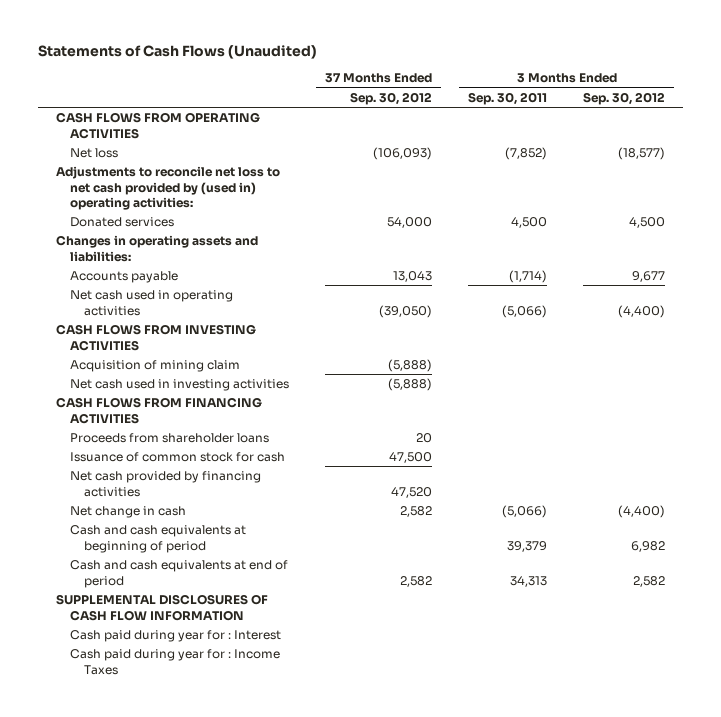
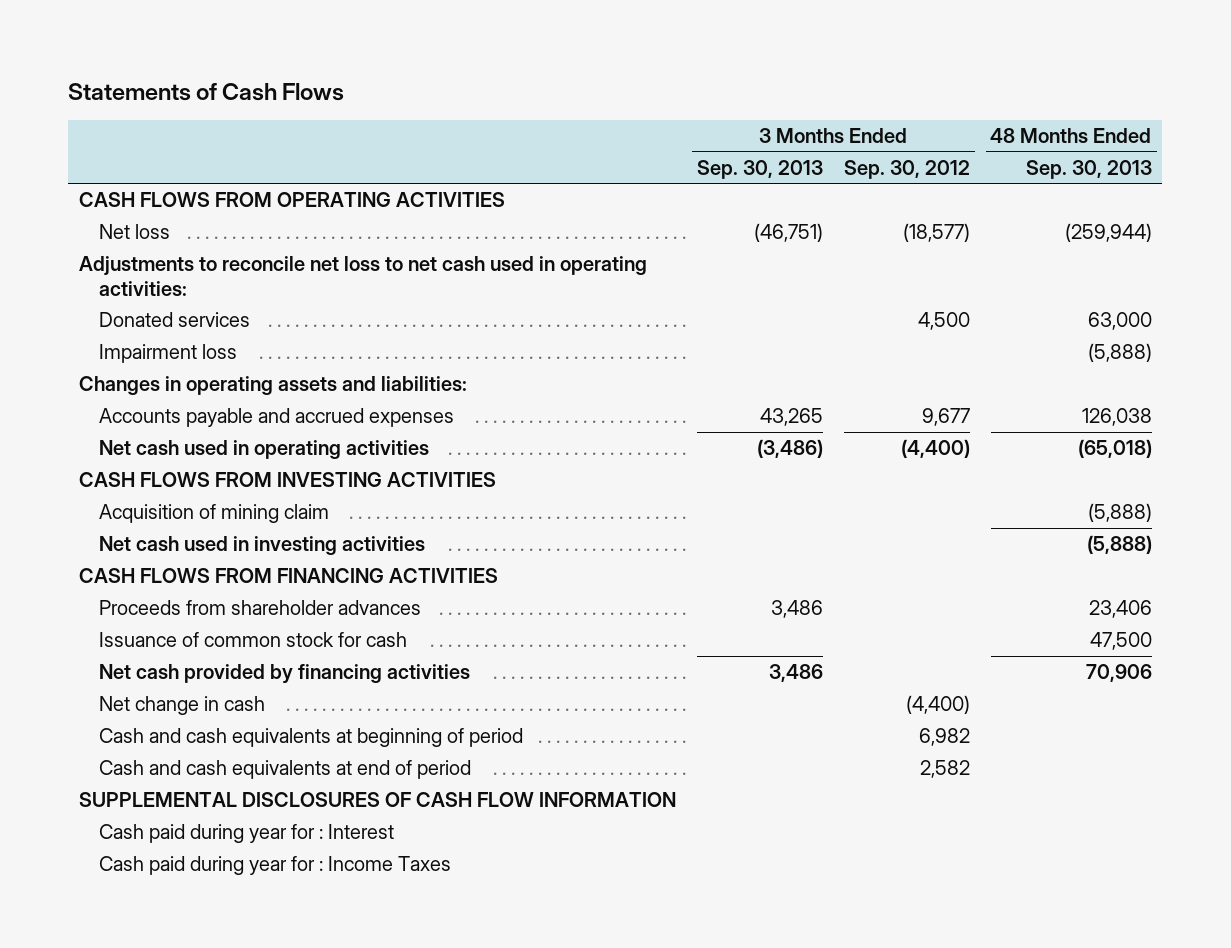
- Statements of Cash Flows (Unaudited)
+ Statements of Cash Flows
- | 37 Months Ended Sep. 30, 2012 | 3 Months Ended Sep. 30, 2011 | 3 Months Ended Sep. 30, 2012
+ | 3 Months Ended Sep. 30, 2013 | 3 Months Ended Sep. 30, 2012 | 48 Months Ended Sep. 30, 2013
- Adjustments to reconcile net loss to net cash provided by (used in) operating activities:
+ Adjustments to reconcile net loss to net cash used in operating activities:
+ Impairment loss | | | (5,888)
- Accounts payable | 13,043 | (1,714) | 9,677
+ Accounts payable and accrued expenses | 43,265 | 9,677 | 126,038
- Proceeds from shareholder loans | 20 | |
+ Proceeds from shareholder advances | 3,486 | | 23,406

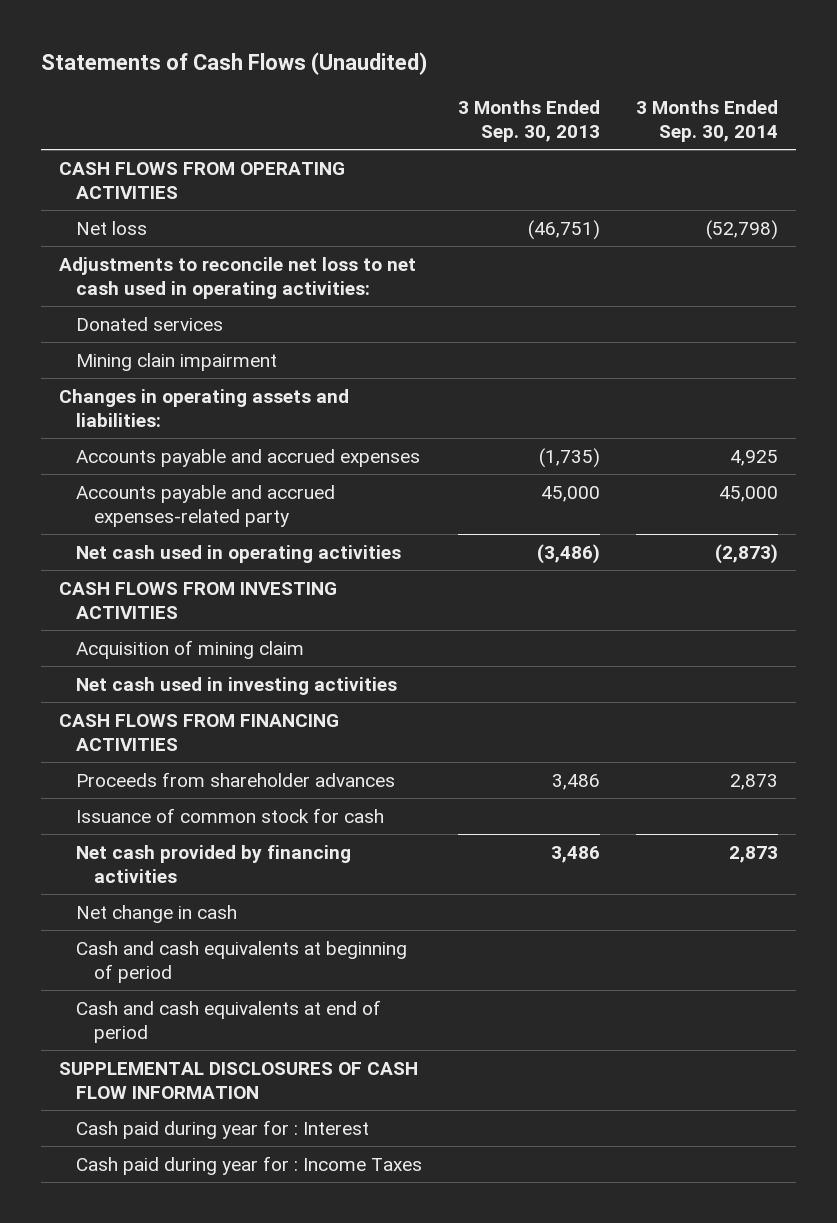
- Statements of Cash Flows
+ Statements of Cash Flows (Unaudited)
- | 3 Months Ended Sep. 30, 2013 | 3 Months Ended Sep. 30, 2012 | 48 Months Ended Sep. 30, 2013
+ | 3 Months Ended Sep. 30, 2013 | 3 Months Ended Sep. 30, 2014
- Impairment loss | | | (5,888)
+ Mining clain impairment
- Accounts payable and accrued expenses | 43,265 | 9,677 | 126,038
+ Accounts payable and accrued expenses | (1,735) | 4,925
+ Accounts payable and accrued expenses-related party | 45,000 | 45,000

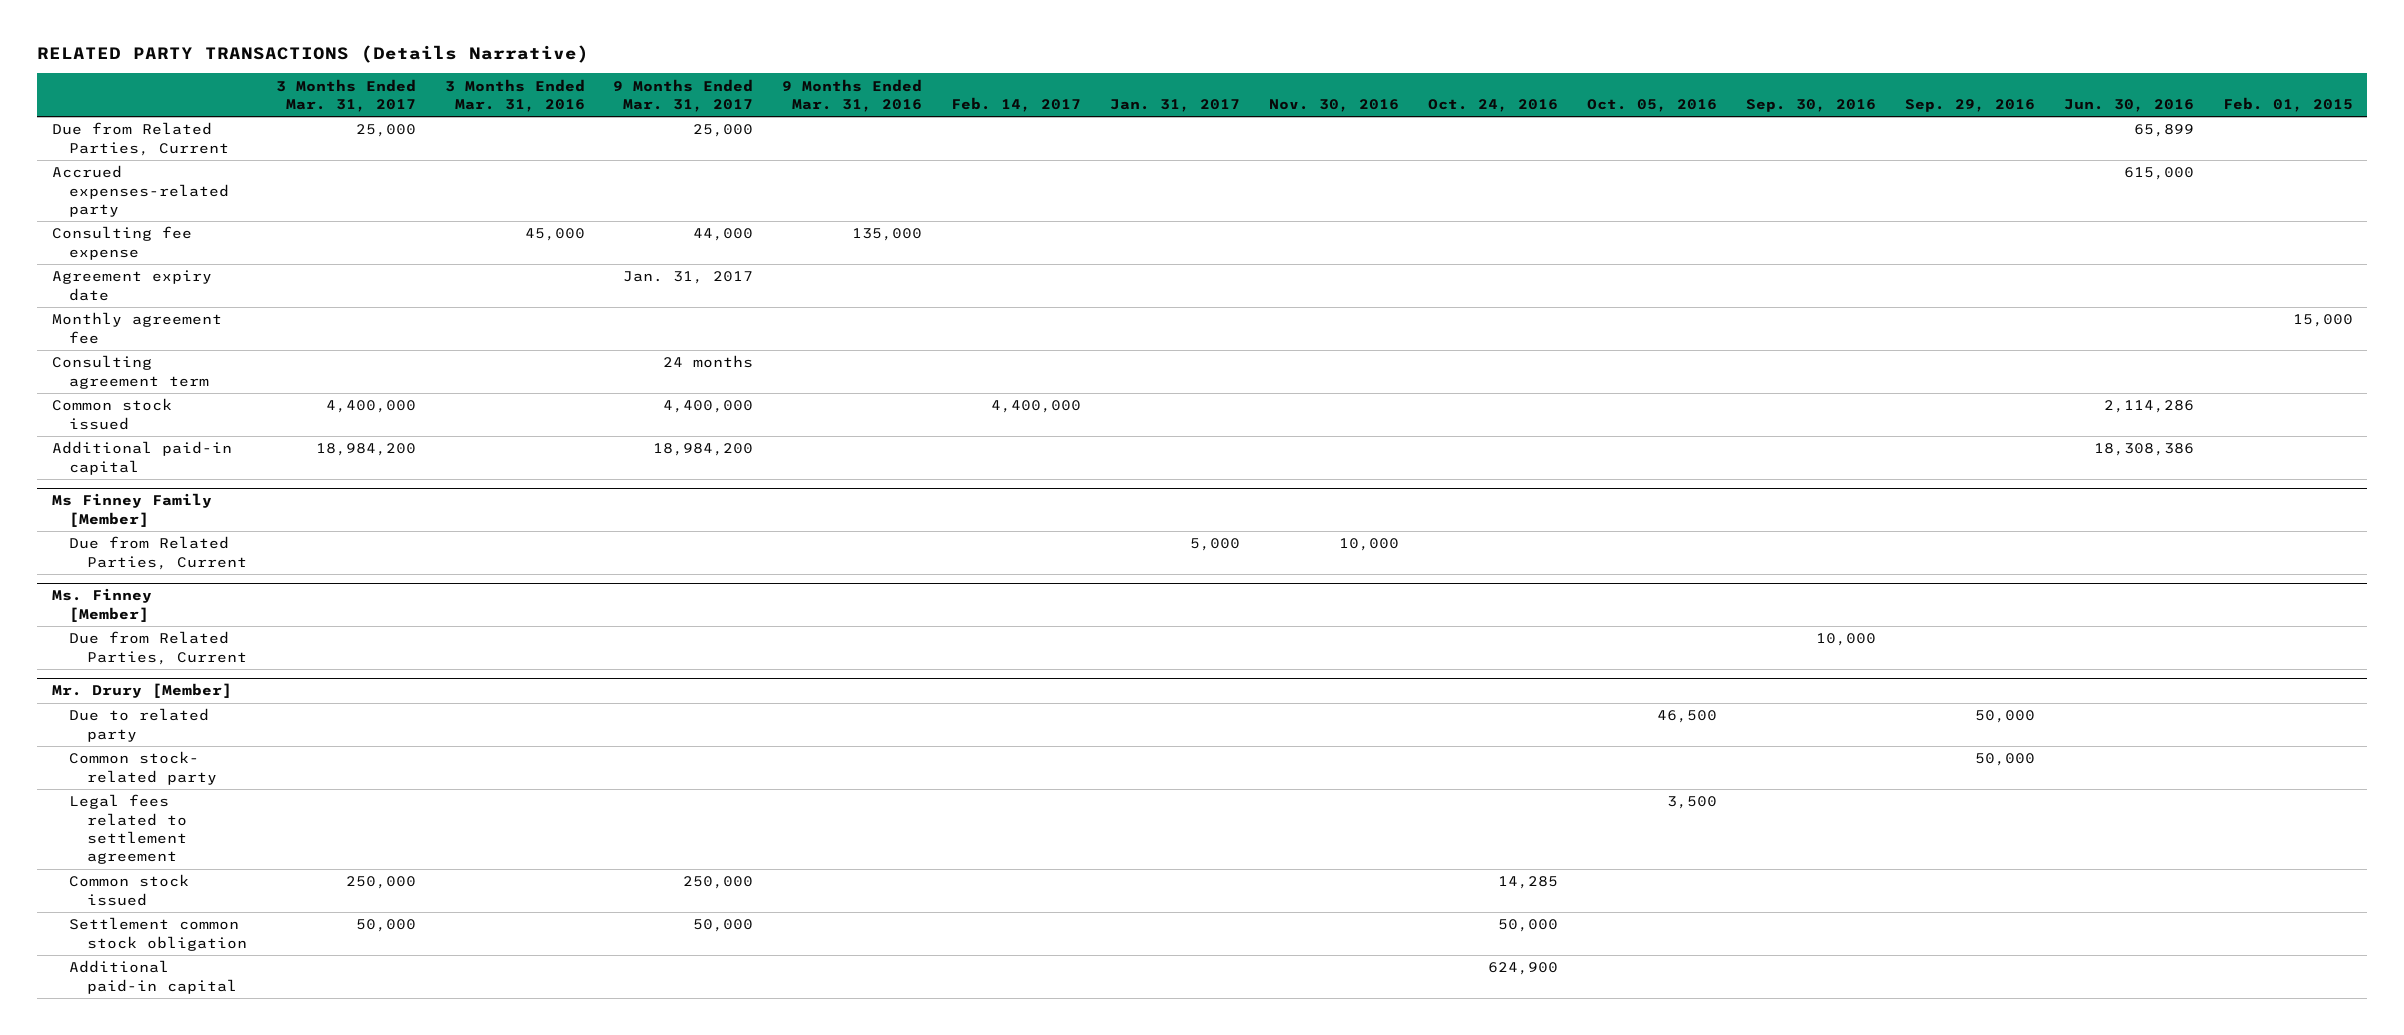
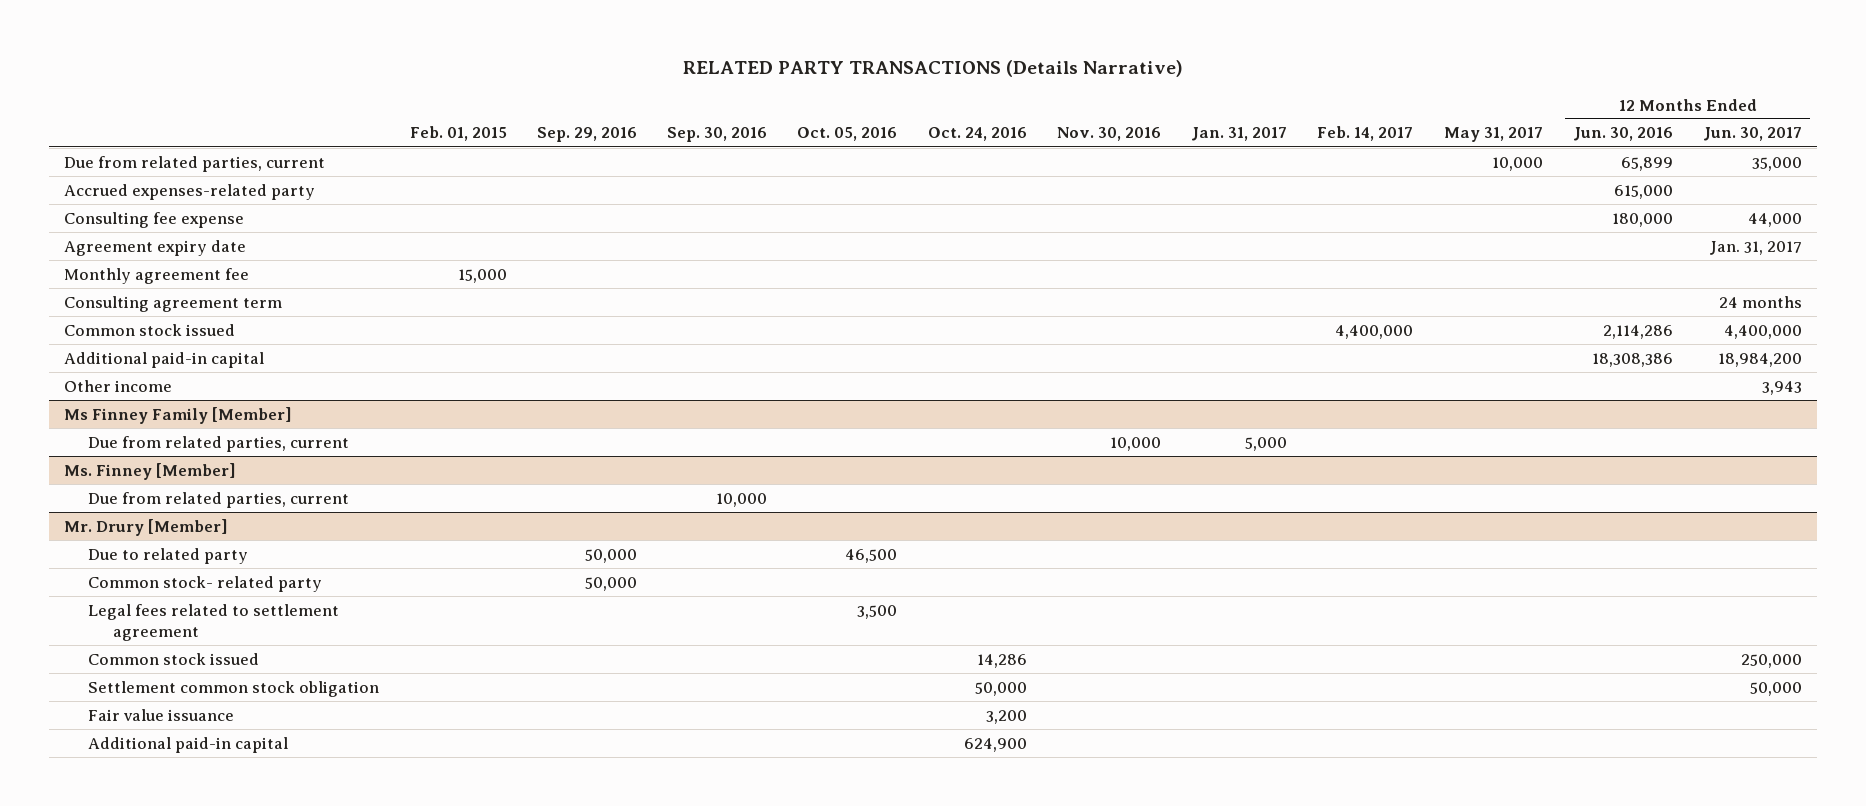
- | 3 Months Ended Mar. 31, 2017 | 3 Months Ended Mar. 31, 2016 | 9 Months Ended Mar. 31, 2017 | 9 Months Ended Mar. 31, 2016 | Feb. 14, 2017 | Jan. 31, 2017 | Nov. 30, 2016 | Oct. 24, 2016 | Oct. 05, 2016 | Sep. 30, 2016 | Sep. 29, 2016 | Jun. 30, 2016 | Feb. 01, 2015
+ | Feb. 01, 2015 | Sep. 29, 2016 | Sep. 30, 2016 | Oct. 05, 2016 | Oct. 24, 2016 | Nov. 30, 2016 | Jan. 31, 2017 | Feb. 14, 2017 | May 31, 2017 | 12 Months Ended Jun. 30, 2016 | 12 Months Ended Jun. 30, 2017
- Due from Related Parties, Current | 25,000 | | 25,000 | | | | | | | | | 65,899 |
+ Due from related parties, current | | | | | | | | | 10,000 | 65,899 | 35,000
+ Other income | | | | | | | | | | | 3,943
@ Ms Finney Family [Member]
- Due from Related Parties, Current | | | | | | 5,000 | 10,000 | | | | | |
+ Due from related parties, current | | | | | | 10,000 | 5,000 | | | |
@ Ms. Finney [Member]
- Due from Related Parties, Current | | | | | | | | | | 10,000 | | |
+ Due from related parties, current | | | 10,000 | | | | | | | |
@ Mr. Drury [Member]
- Common stock issued | 250,000 | | 250,000 | | | | | 14,285 | | | | |
+ Common stock issued | | | | | 14,286 | | | | | | 250,000
+ Fair value issuance | | | | | 3,200 | | | | | |

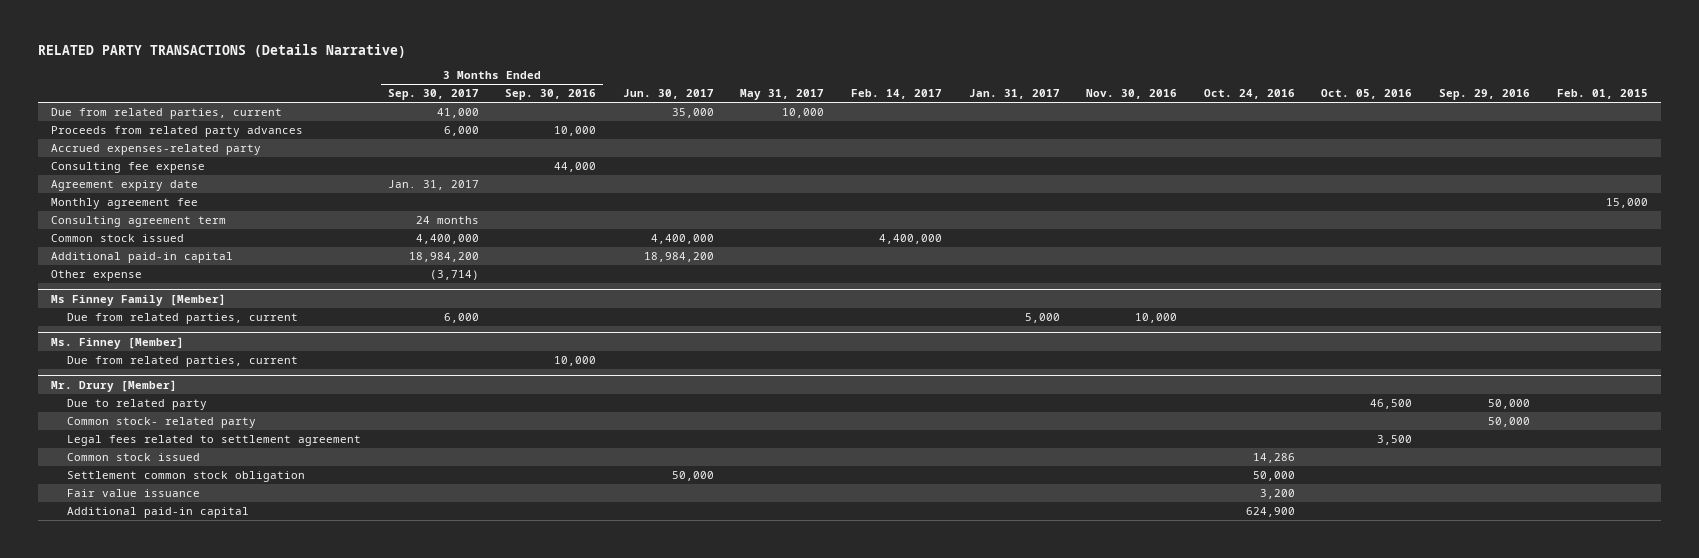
- | Feb. 01, 2015 | Sep. 29, 2016 | Sep. 30, 2016 | Oct. 05, 2016 | Oct. 24, 2016 | Nov. 30, 2016 | Jan. 31, 2017 | Feb. 14, 2017 | May 31, 2017 | 12 Months Ended Jun. 30, 2016 | 12 Months Ended Jun. 30, 2017
+ | 3 Months Ended Sep. 30, 2017 | 3 Months Ended Sep. 30, 2016 | Jun. 30, 2017 | May 31, 2017 | Feb. 14, 2017 | Jan. 31, 2017 | Nov. 30, 2016 | Oct. 24, 2016 | Oct. 05, 2016 | Sep. 29, 2016 | Feb. 01, 2015
+ Proceeds from related party advances | 6,000 | 10,000 | | | | | | | | |
- Other income | | | | | | | | | | | 3,943
+ Other expense | (3,714) | | | | | | | | | |

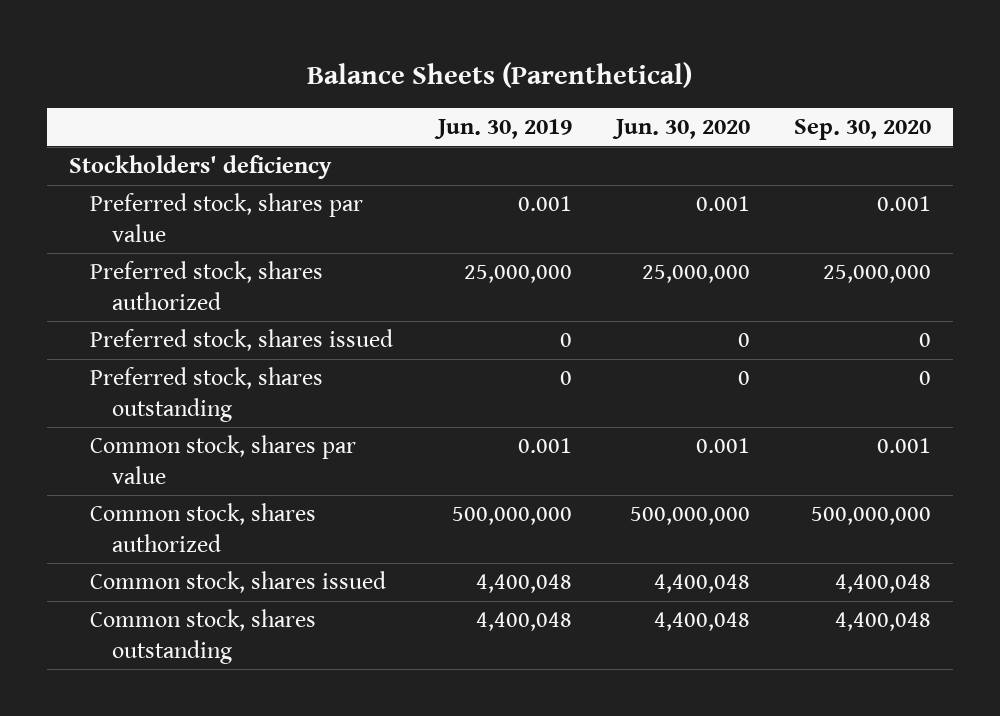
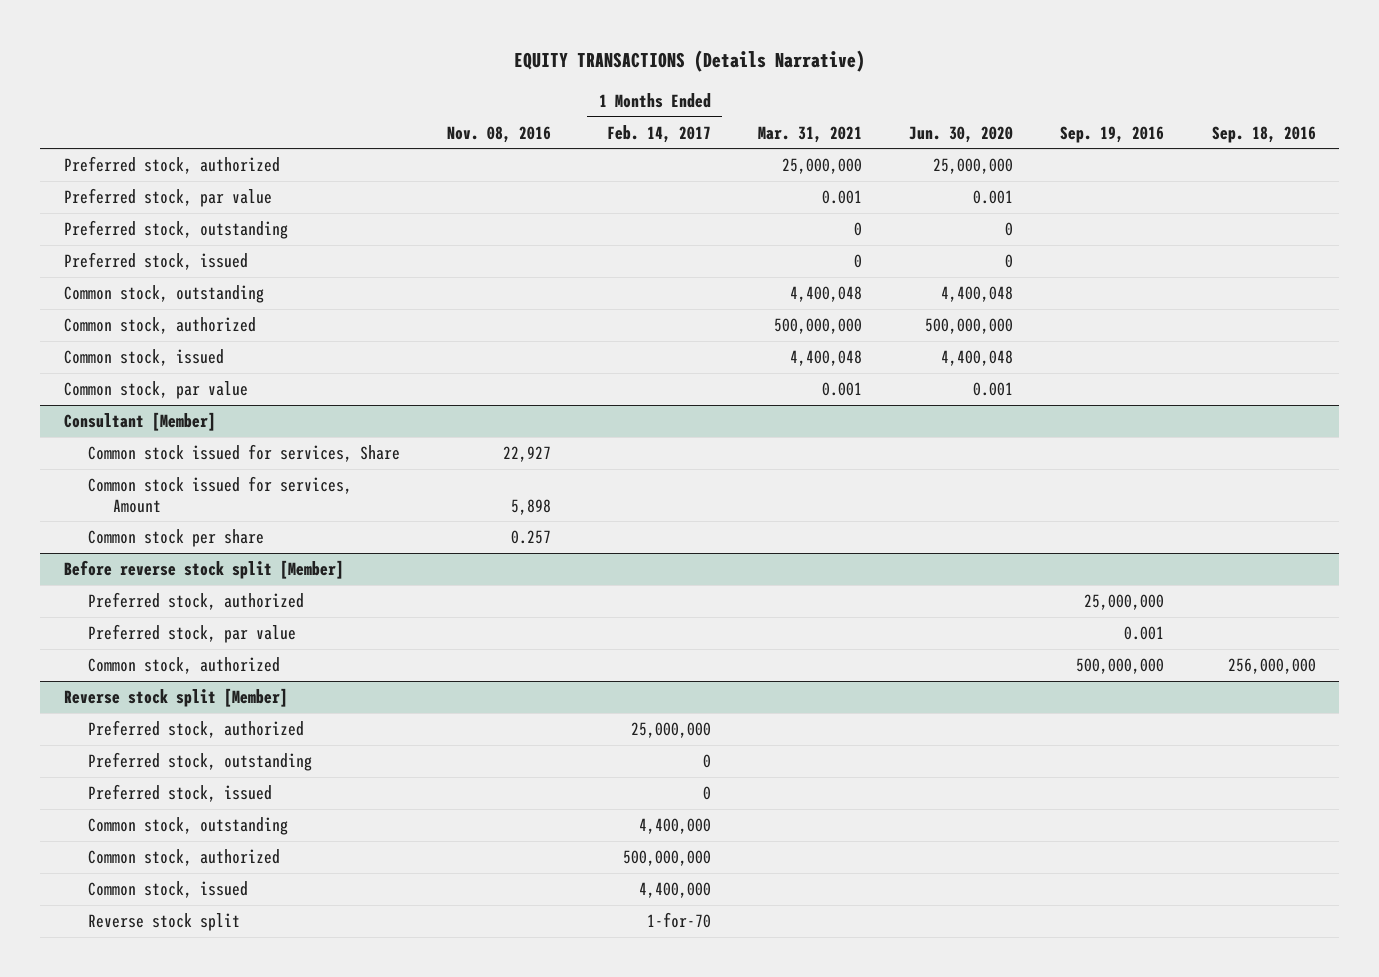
- Balance Sheets (Parenthetical)
+ EQUITY TRANSACTIONS (Details Narrative)
- | Jun. 30, 2019 | Jun. 30, 2020 | Sep. 30, 2020
+ | Nov. 08, 2016 | 1 Months Ended Feb. 14, 2017 | Mar. 31, 2021 | Jun. 30, 2020 | Sep. 19, 2016 | Sep. 18, 2016
- Stockholders' deficiency
- Preferred stock, shares par value | 0.001 | 0.001 | 0.001
- Preferred stock, shares authorized | 25,000,000 | 25,000,000 | 25,000,000
- Preferred stock, shares issued | 0 | 0 | 0
- Preferred stock, shares outstanding | 0 | 0 | 0
- Common stock, shares par value | 0.001 | 0.001 | 0.001
- Common stock, shares authorized | 500,000,000 | 500,000,000 | 500,000,000
- Common stock, shares issued | 4,400,048 | 4,400,048 | 4,400,048
- Common stock, shares outstanding | 4,400,048 | 4,400,048 | 4,400,048
+ Preferred stock, authorized | | | 25,000,000 | 25,000,000 | |
+ Preferred stock, par value | | | 0.001 | 0.001 | |
+ Preferred stock, outstanding | | | 0 | 0 | |
+ Preferred stock, issued | | | 0 | 0 | |
+ Common stock, outstanding | | | 4,400,048 | 4,400,048 | |
+ Common stock, authorized | | | 500,000,000 | 500,000,000 | |
+ Common stock, issued | | | 4,400,048 | 4,400,048 | |
+ Common stock, par value | | | 0.001 | 0.001 | |
+ Consultant [Member]
+ Common stock issued for services, Share | 22,927 | | | | |
+ Common stock issued for services, Amount | 5,898 | | | | |
+ Common stock per share | 0.257 | | | | |
+ Before reverse stock split [Member]
+ Preferred stock, authorized | | | | | 25,000,000 |
+ Preferred stock, par value | | | | | 0.001 |
+ Common stock, authorized | | | | | 500,000,000 | 256,000,000
+ Reverse stock split [Member]
+ Preferred stock, authorized | | 25,000,000 | | | |
+ Preferred stock, outstanding | | 0 | | | |
+ Preferred stock, issued | | 0 | | | |
+ Common stock, outstanding | | 4,400,000 | | | |
+ Common stock, authorized | | 500,000,000 | | | |
+ Common stock, issued | | 4,400,000 | | | |
+ Reverse stock split | | 1-for-70 | | | |

